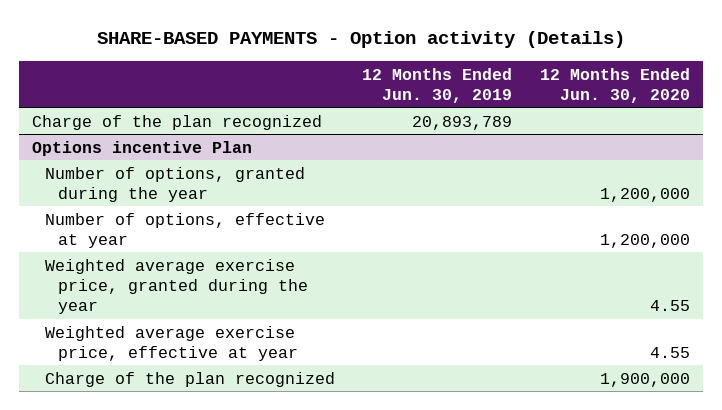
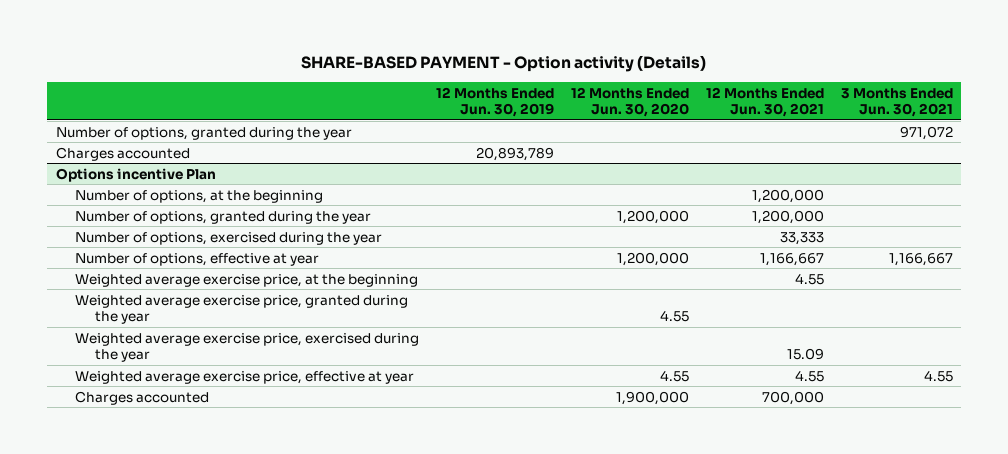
- SHARE-BASED PAYMENTS - Option activity (Details)
+ SHARE-BASED PAYMENT - Option activity (Details)
- | 12 Months Ended Jun. 30, 2019 | 12 Months Ended Jun. 30, 2020
+ | 12 Months Ended Jun. 30, 2019 | 12 Months Ended Jun. 30, 2020 | 12 Months Ended Jun. 30, 2021 | 3 Months Ended Jun. 30, 2021
- Charge of the plan recognized | 20,893,789 |
+ Number of options, granted during the year | | | | 971,072
+ Charges accounted | 20,893,789 | | |
@ Options incentive Plan
+ Number of options, at the beginning | | | 1,200,000 |
+ Number of options, exercised during the year | | | 33,333 |
+ Weighted average exercise price, at the beginning | | | 4.55 |
+ Weighted average exercise price, exercised during the year | | | 15.09 |
- Charge of the plan recognized | | 1,900,000
+ Charges accounted | | 1,900,000 | 700,000 |

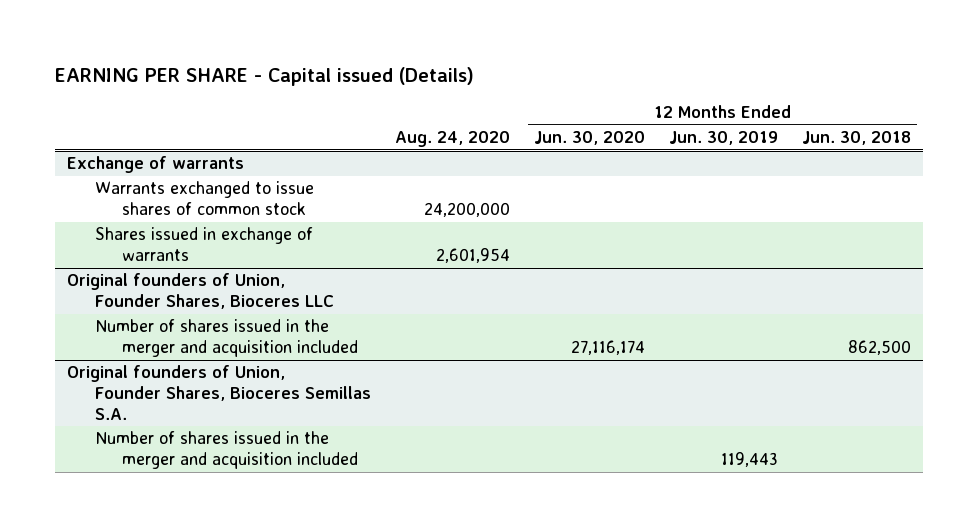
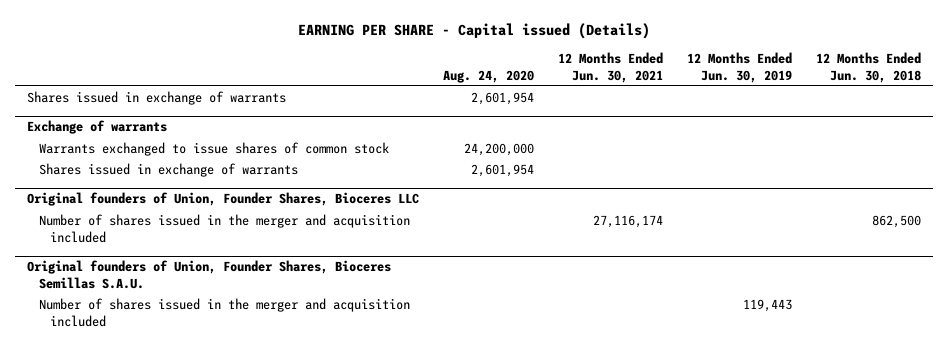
- | Aug. 24, 2020 | 12 Months Ended Jun. 30, 2020 | 12 Months Ended Jun. 30, 2019 | 12 Months Ended Jun. 30, 2018
+ | Aug. 24, 2020 | 12 Months Ended Jun. 30, 2021 | 12 Months Ended Jun. 30, 2019 | 12 Months Ended Jun. 30, 2018
+ Shares issued in exchange of warrants | 2,601,954 | | |
- Original founders of Union, Founder Shares, Bioceres Semillas S.A.
+ Original founders of Union, Founder Shares, Bioceres Semillas S.A.U.

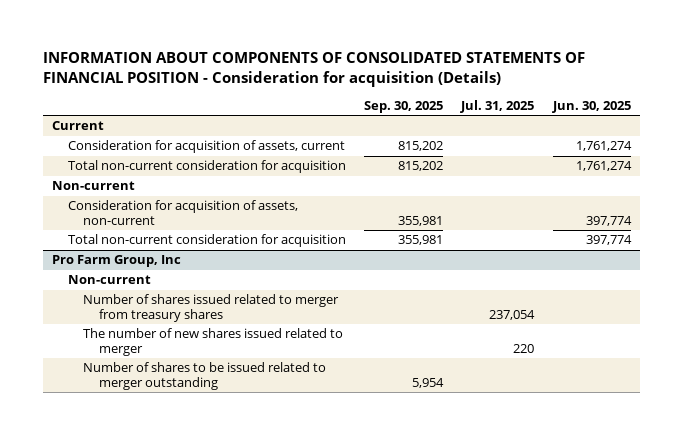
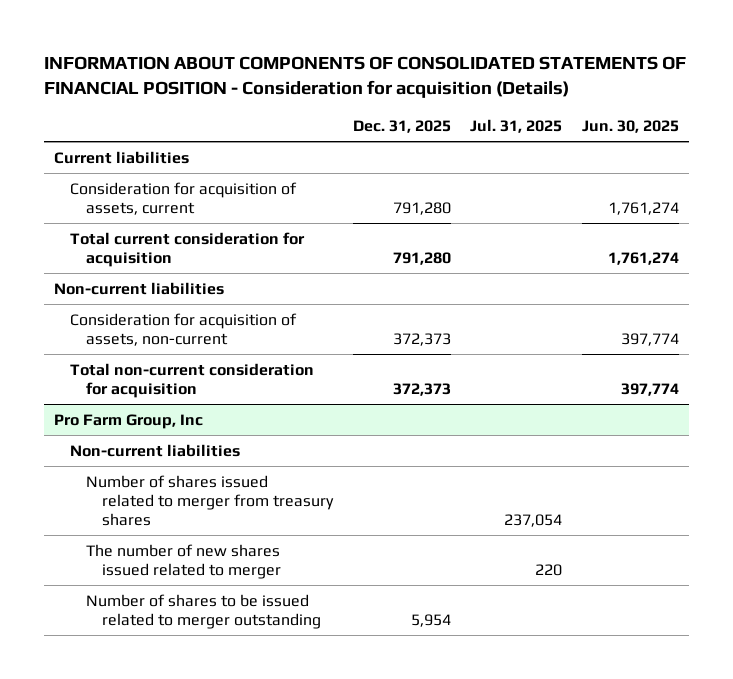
- | Sep. 30, 2025 | Jul. 31, 2025 | Jun. 30, 2025
+ | Dec. 31, 2025 | Jul. 31, 2025 | Jun. 30, 2025
- Current
+ Current liabilities
- Total non-current consideration for acquisition | 815,202 | | 1,761,274
- Non-current
+ Total current consideration for acquisition | 791,280 | | 1,761,274
+ Non-current liabilities
@ Pro Farm Group, Inc
- Non-current
+ Non-current liabilities

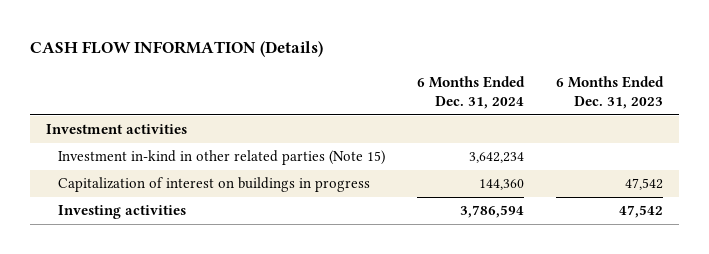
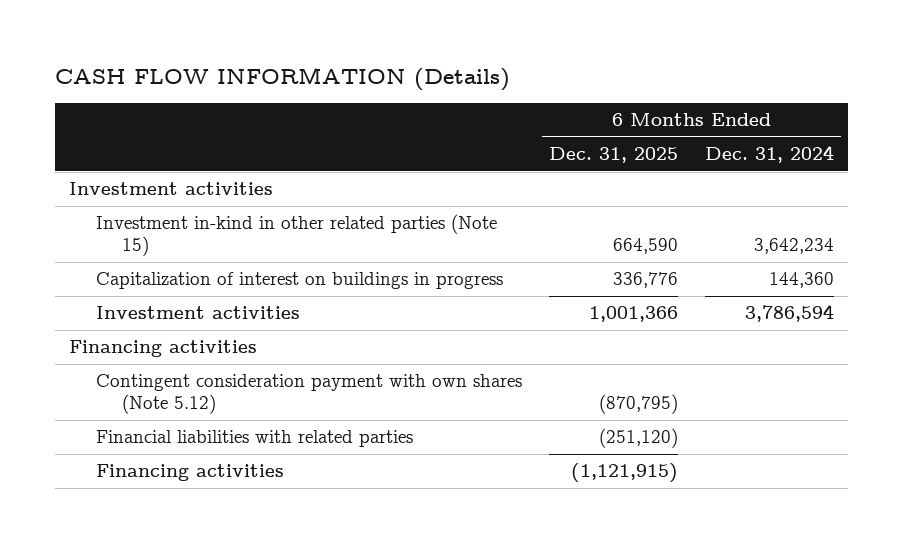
- | 6 Months Ended Dec. 31, 2024 | 6 Months Ended Dec. 31, 2023
+ | 6 Months Ended Dec. 31, 2025 | 6 Months Ended Dec. 31, 2024
- Investing activities | 3,786,594 | 47,542
+ Investment activities | 1,001,366 | 3,786,594
+ Financing activities
+ Contingent consideration payment with own shares (Note 5.12) | (870,795) |
+ Financial liabilities with related parties | (251,120) |
+ Financing activities | (1,121,915) |

